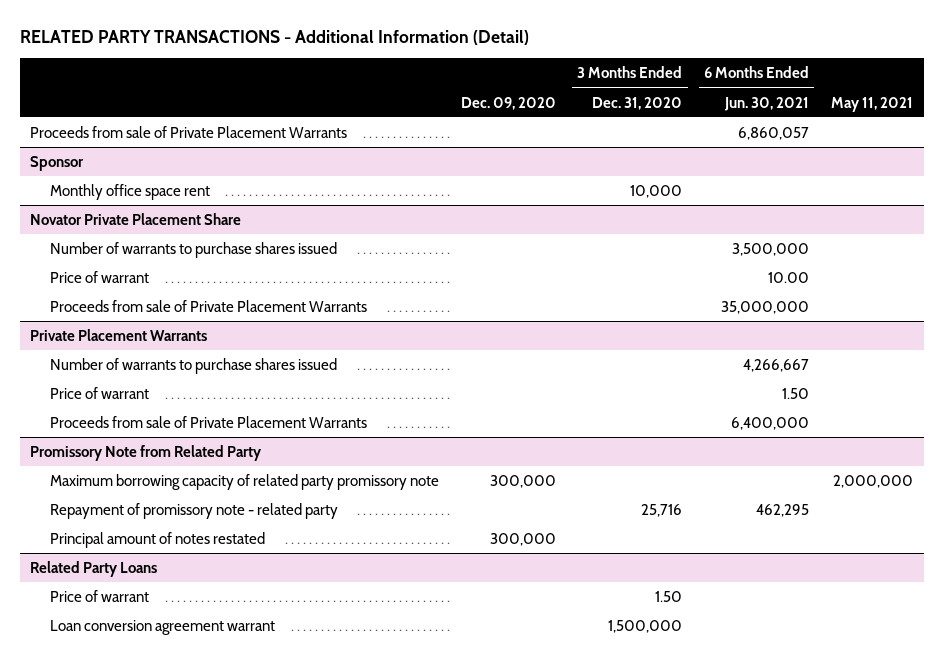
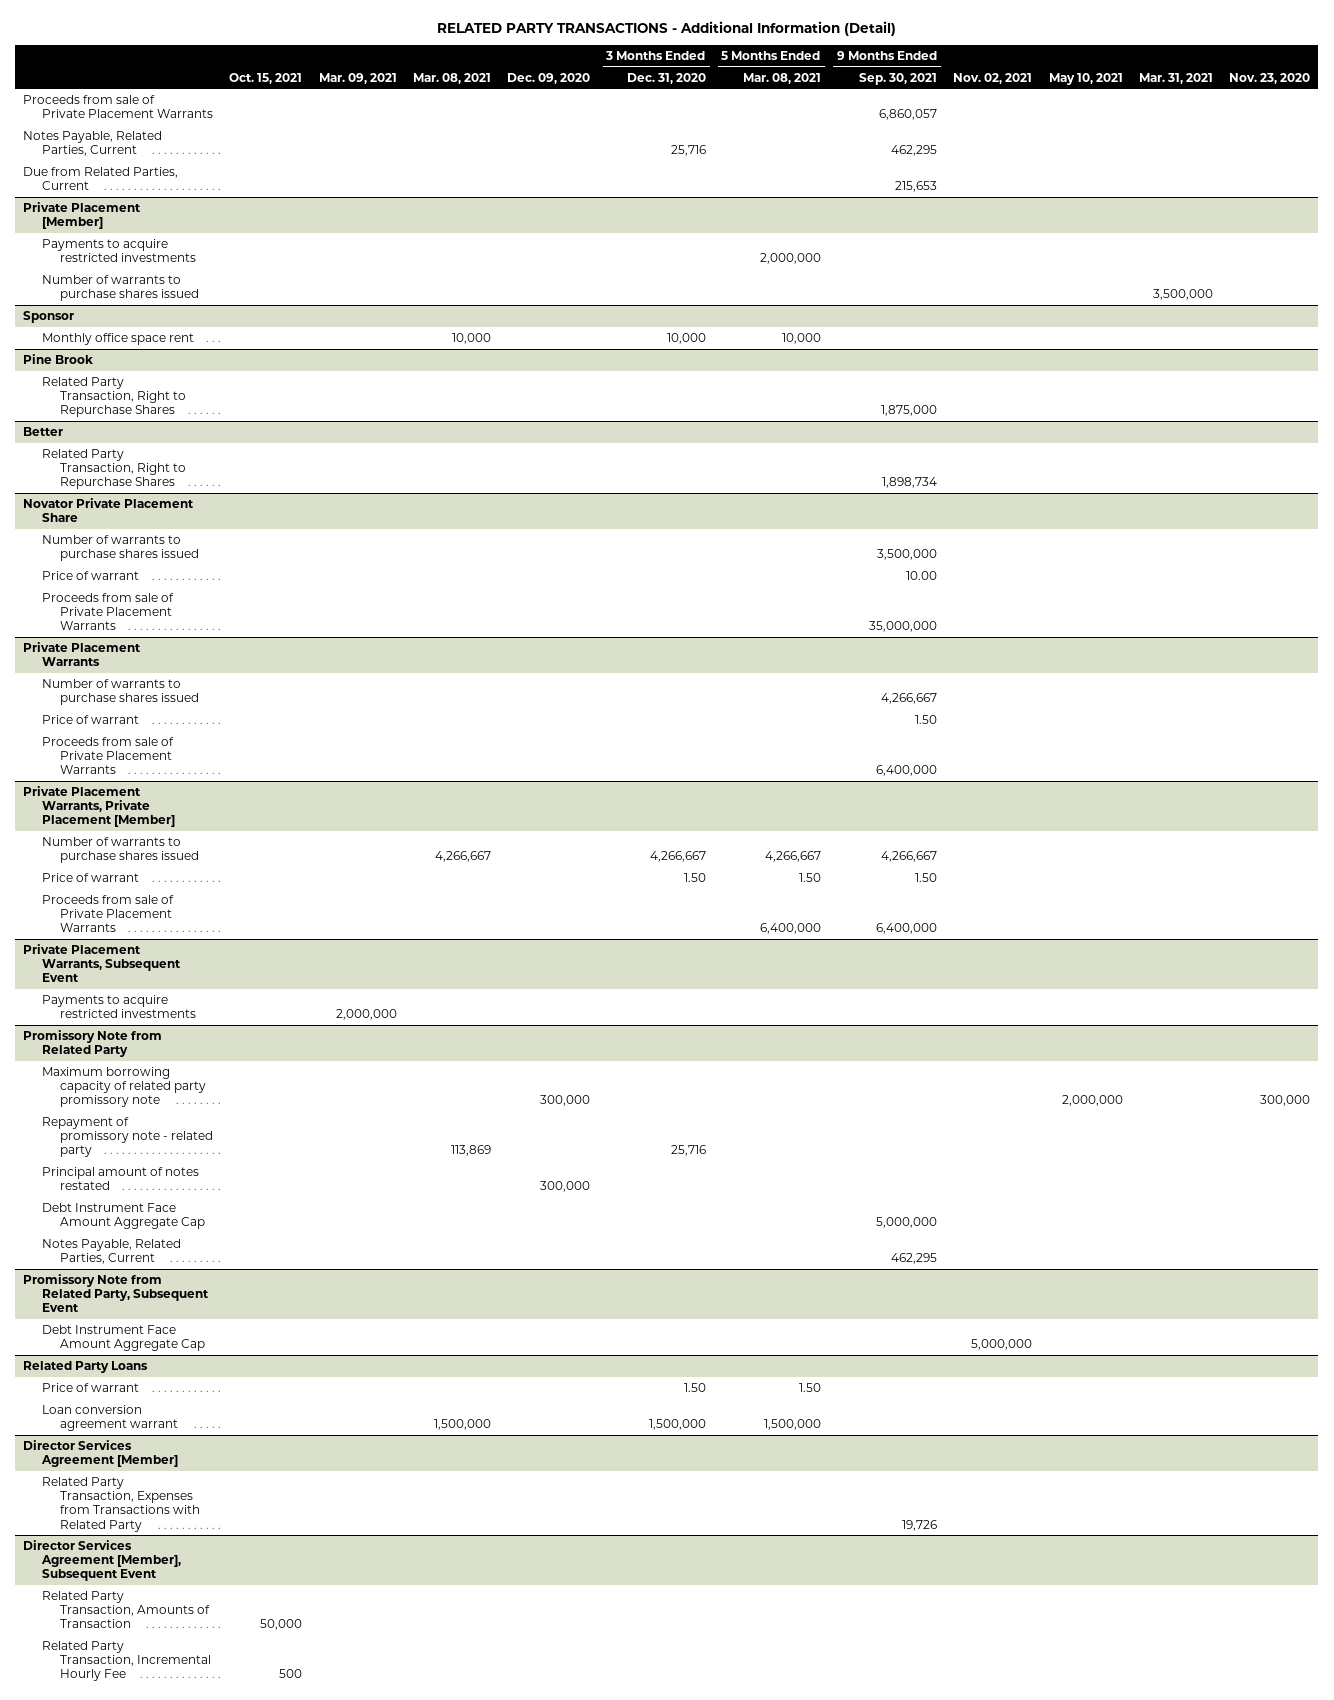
- | Dec. 09, 2020 | 3 Months Ended Dec. 31, 2020 | 6 Months Ended Jun. 30, 2021 | May 11, 2021
+ | Oct. 15, 2021 | Mar. 09, 2021 | Mar. 08, 2021 | Dec. 09, 2020 | 3 Months Ended Dec. 31, 2020 | 5 Months Ended Mar. 08, 2021 | 9 Months Ended Sep. 30, 2021 | Nov. 02, 2021 | May 10, 2021 | Mar. 31, 2021 | Nov. 23, 2020
+ Notes Payable, Related Parties, Current | | | | | 25,716 | | 462,295 | | | |
+ Due from Related Parties, Current | | | | | | | 215,653 | | | |
+ Private Placement [Member]
+ Payments to acquire restricted investments | | | | | | 2,000,000 | | | | |
+ Number of warrants to purchase shares issued | | | | | | | | | | 3,500,000 |
+ Pine Brook
+ Related Party Transaction, Right to Repurchase Shares | | | | | | | 1,875,000 | | | |
+ Better
+ Related Party Transaction, Right to Repurchase Shares | | | | | | | 1,898,734 | | | |
+ Private Placement Warrants, Private Placement [Member]
+ Number of warrants to purchase shares issued | | | 4,266,667 | | 4,266,667 | 4,266,667 | 4,266,667 | | | |
+ Price of warrant | | | | | 1.50 | 1.50 | 1.50 | | | |
+ Proceeds from sale of Private Placement Warrants | | | | | | 6,400,000 | 6,400,000 | | | |
+ Private Placement Warrants, Subsequent Event
+ Payments to acquire restricted investments | | 2,000,000 | | | | | | | | |
@ Promissory Note from Related Party
+ Debt Instrument Face Amount Aggregate Cap | | | | | | | 5,000,000 | | | |
+ Notes Payable, Related Parties, Current | | | | | | | 462,295 | | | |
+ Promissory Note from Related Party, Subsequent Event
+ Debt Instrument Face Amount Aggregate Cap | | | | | | | | 5,000,000 | | |
+ Director Services Agreement [Member]
+ Related Party Transaction, Expenses from Transactions with Related Party | | | | | | | 19,726 | | | |
+ Director Services Agreement [Member], Subsequent Event
+ Related Party Transaction, Amounts of Transaction | 50,000 | | | | | | | | | |
+ Related Party Transaction, Incremental Hourly Fee | 500 | | | | | | | | | |

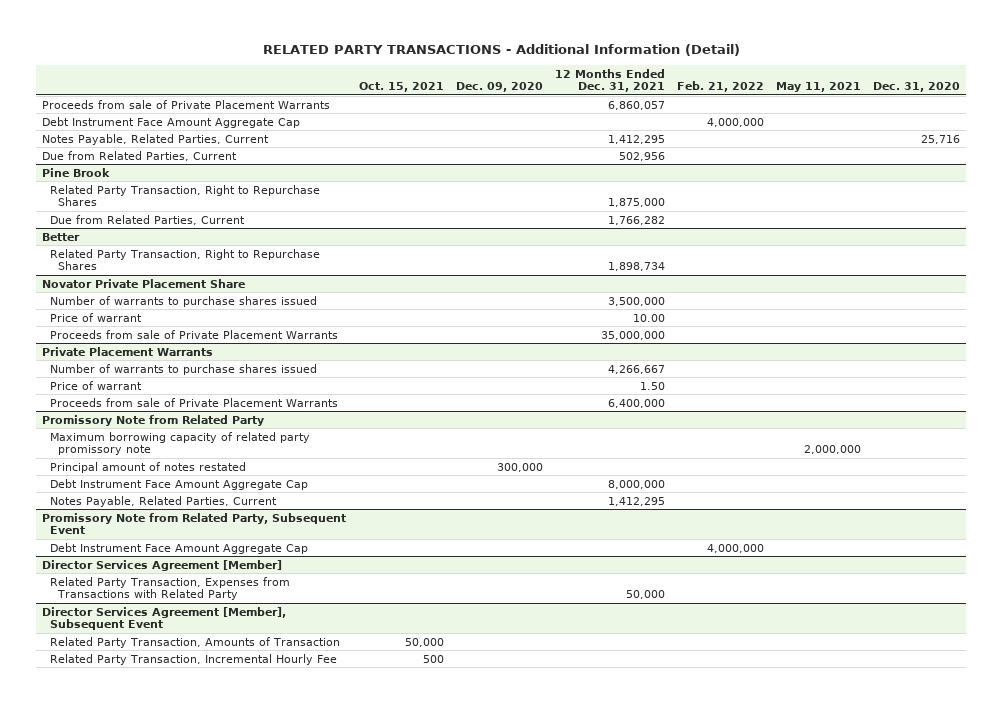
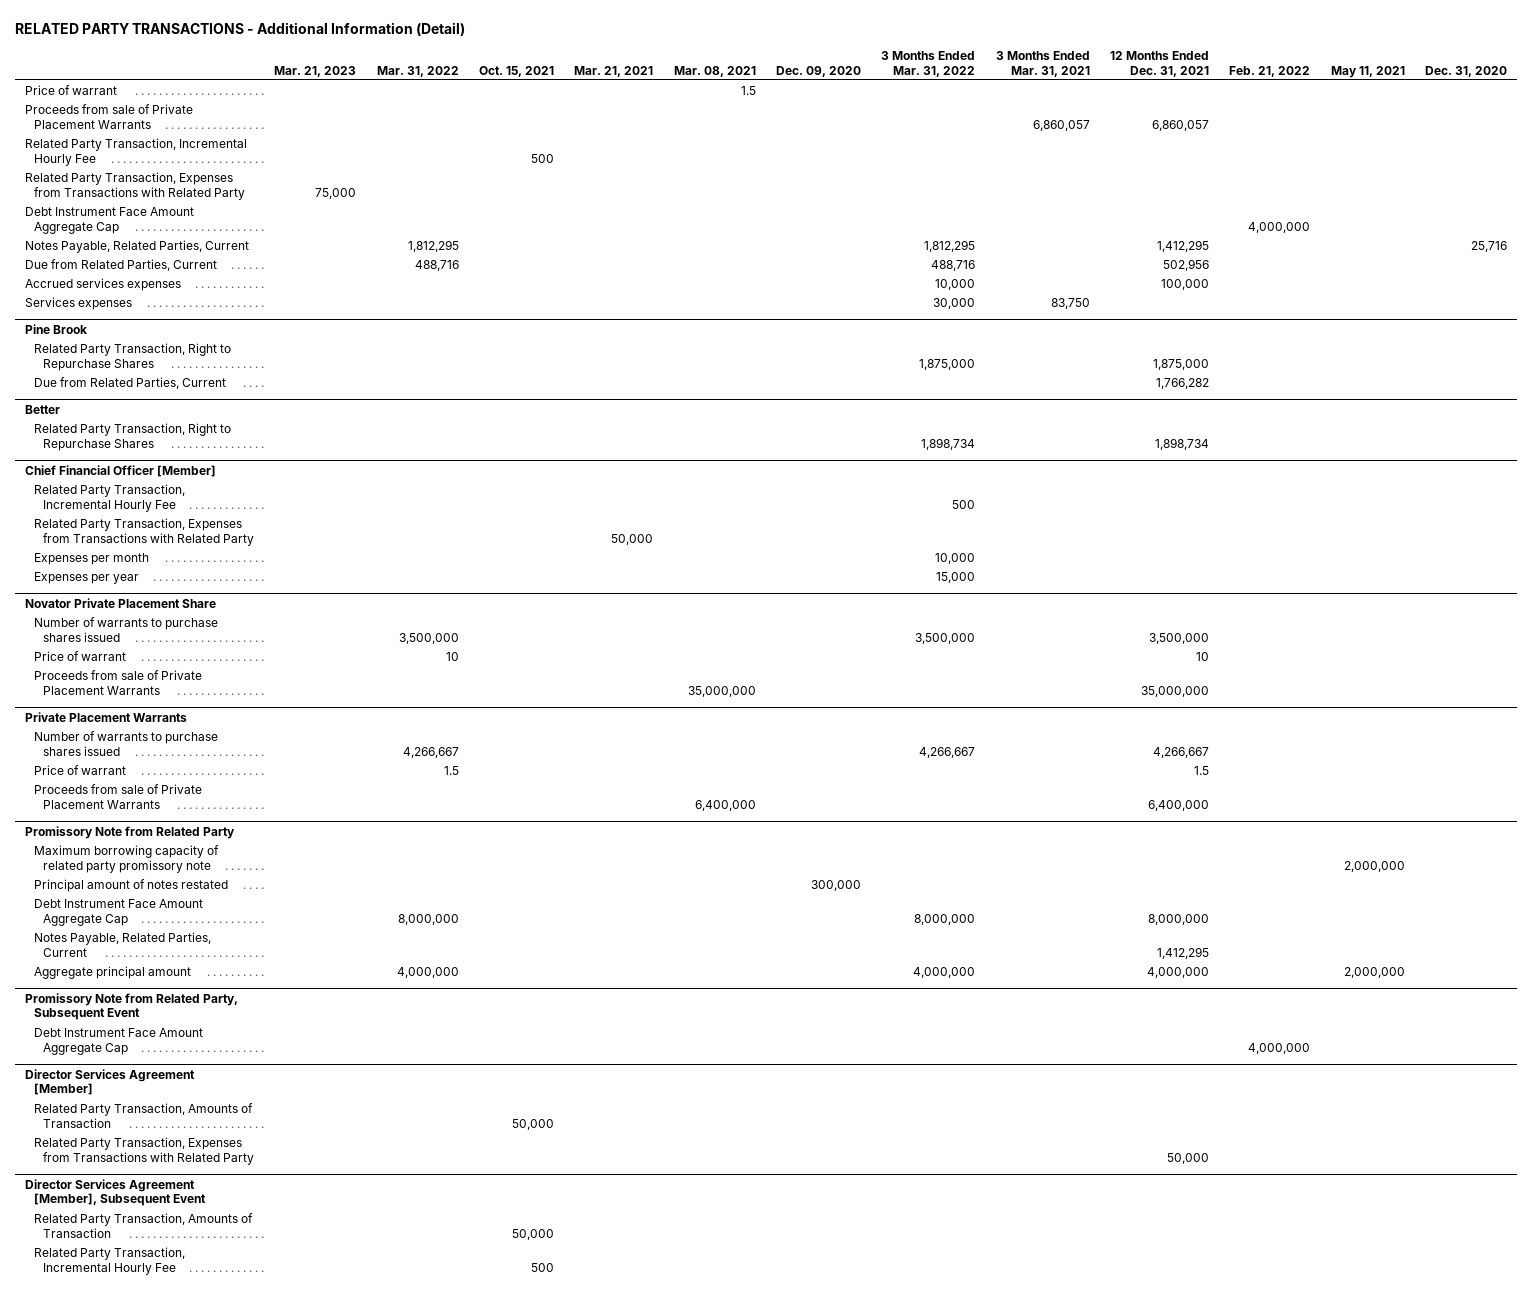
- | Oct. 15, 2021 | Dec. 09, 2020 | 12 Months Ended Dec. 31, 2021 | Feb. 21, 2022 | May 11, 2021 | Dec. 31, 2020
+ | Mar. 21, 2023 | Mar. 31, 2022 | Oct. 15, 2021 | Mar. 21, 2021 | Mar. 08, 2021 | Dec. 09, 2020 | 3 Months Ended Mar. 31, 2022 | 3 Months Ended Mar. 31, 2021 | 12 Months Ended Dec. 31, 2021 | Feb. 21, 2022 | May 11, 2021 | Dec. 31, 2020
+ Price of warrant | | | | | 1.5 | | | | | | |
+ Related Party Transaction, Incremental Hourly Fee | | | 500 | | | | | | | | |
+ Related Party Transaction, Expenses from Transactions with Related Party | 75,000 | | | | | | | | | | |
+ Accrued services expenses | | | | | | | 10,000 | | 100,000 | | |
+ Services expenses | | | | | | | 30,000 | 83,750 | | | |
+ Chief Financial Officer [Member]
+ Related Party Transaction, Incremental Hourly Fee | | | | | | | 500 | | | | |
+ Related Party Transaction, Expenses from Transactions with Related Party | | | | 50,000 | | | | | | | |
+ Expenses per month | | | | | | | 10,000 | | | | |
+ Expenses per year | | | | | | | 15,000 | | | | |
@ Novator Private Placement Share
- Price of warrant | | | 10.00 | | |
+ Price of warrant | | 10 | | | | | | | 10 | | |
@ Private Placement Warrants
- Price of warrant | | | 1.50 | | |
+ Price of warrant | | 1.5 | | | | | | | 1.5 | | |
@ Promissory Note from Related Party
+ Aggregate principal amount | | 4,000,000 | | | | | 4,000,000 | | 4,000,000 | | 2,000,000 |
@ Director Services Agreement [Member]
+ Related Party Transaction, Amounts of Transaction | | | 50,000 | | | | | | | | |

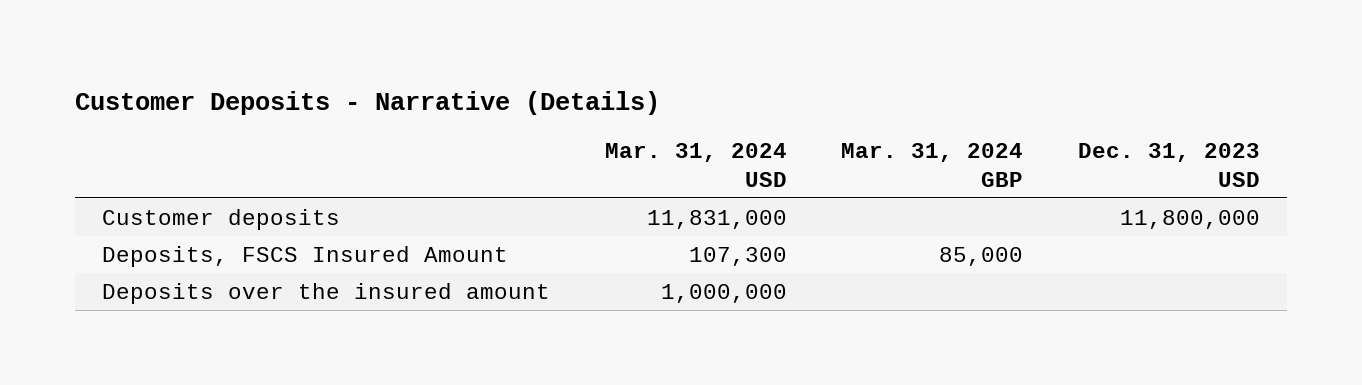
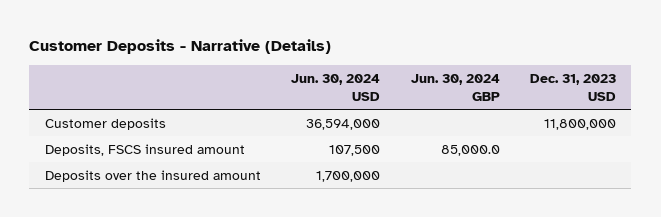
- | Mar. 31, 2024 USD | Mar. 31, 2024 GBP | Dec. 31, 2023 USD
+ | Jun. 30, 2024 USD | Jun. 30, 2024 GBP | Dec. 31, 2023 USD
- Deposits, FSCS Insured Amount | 107,300 | 85,000 |
+ Deposits, FSCS insured amount | 107,500 | 85,000.0 |

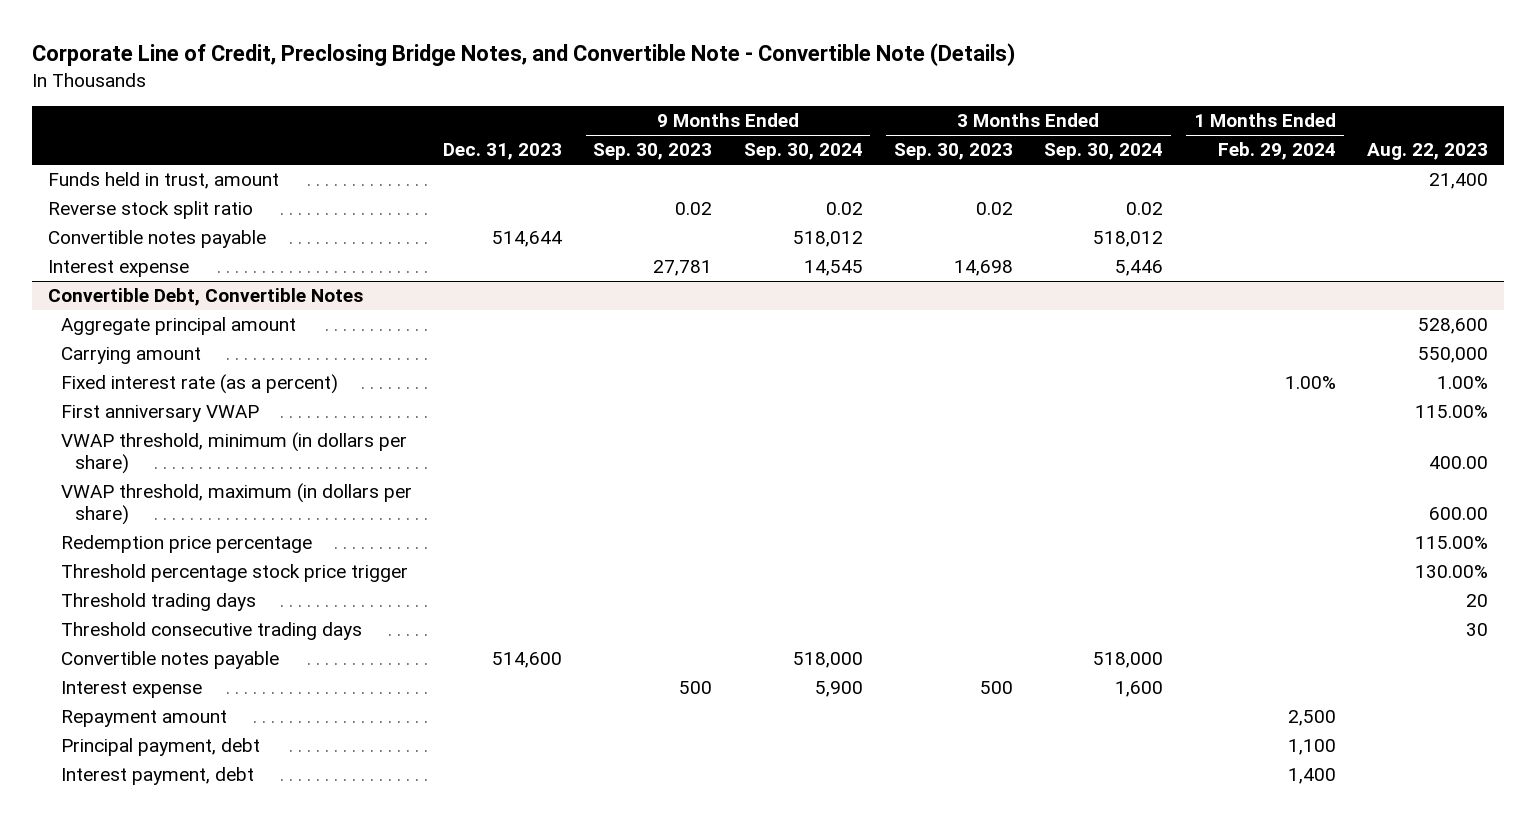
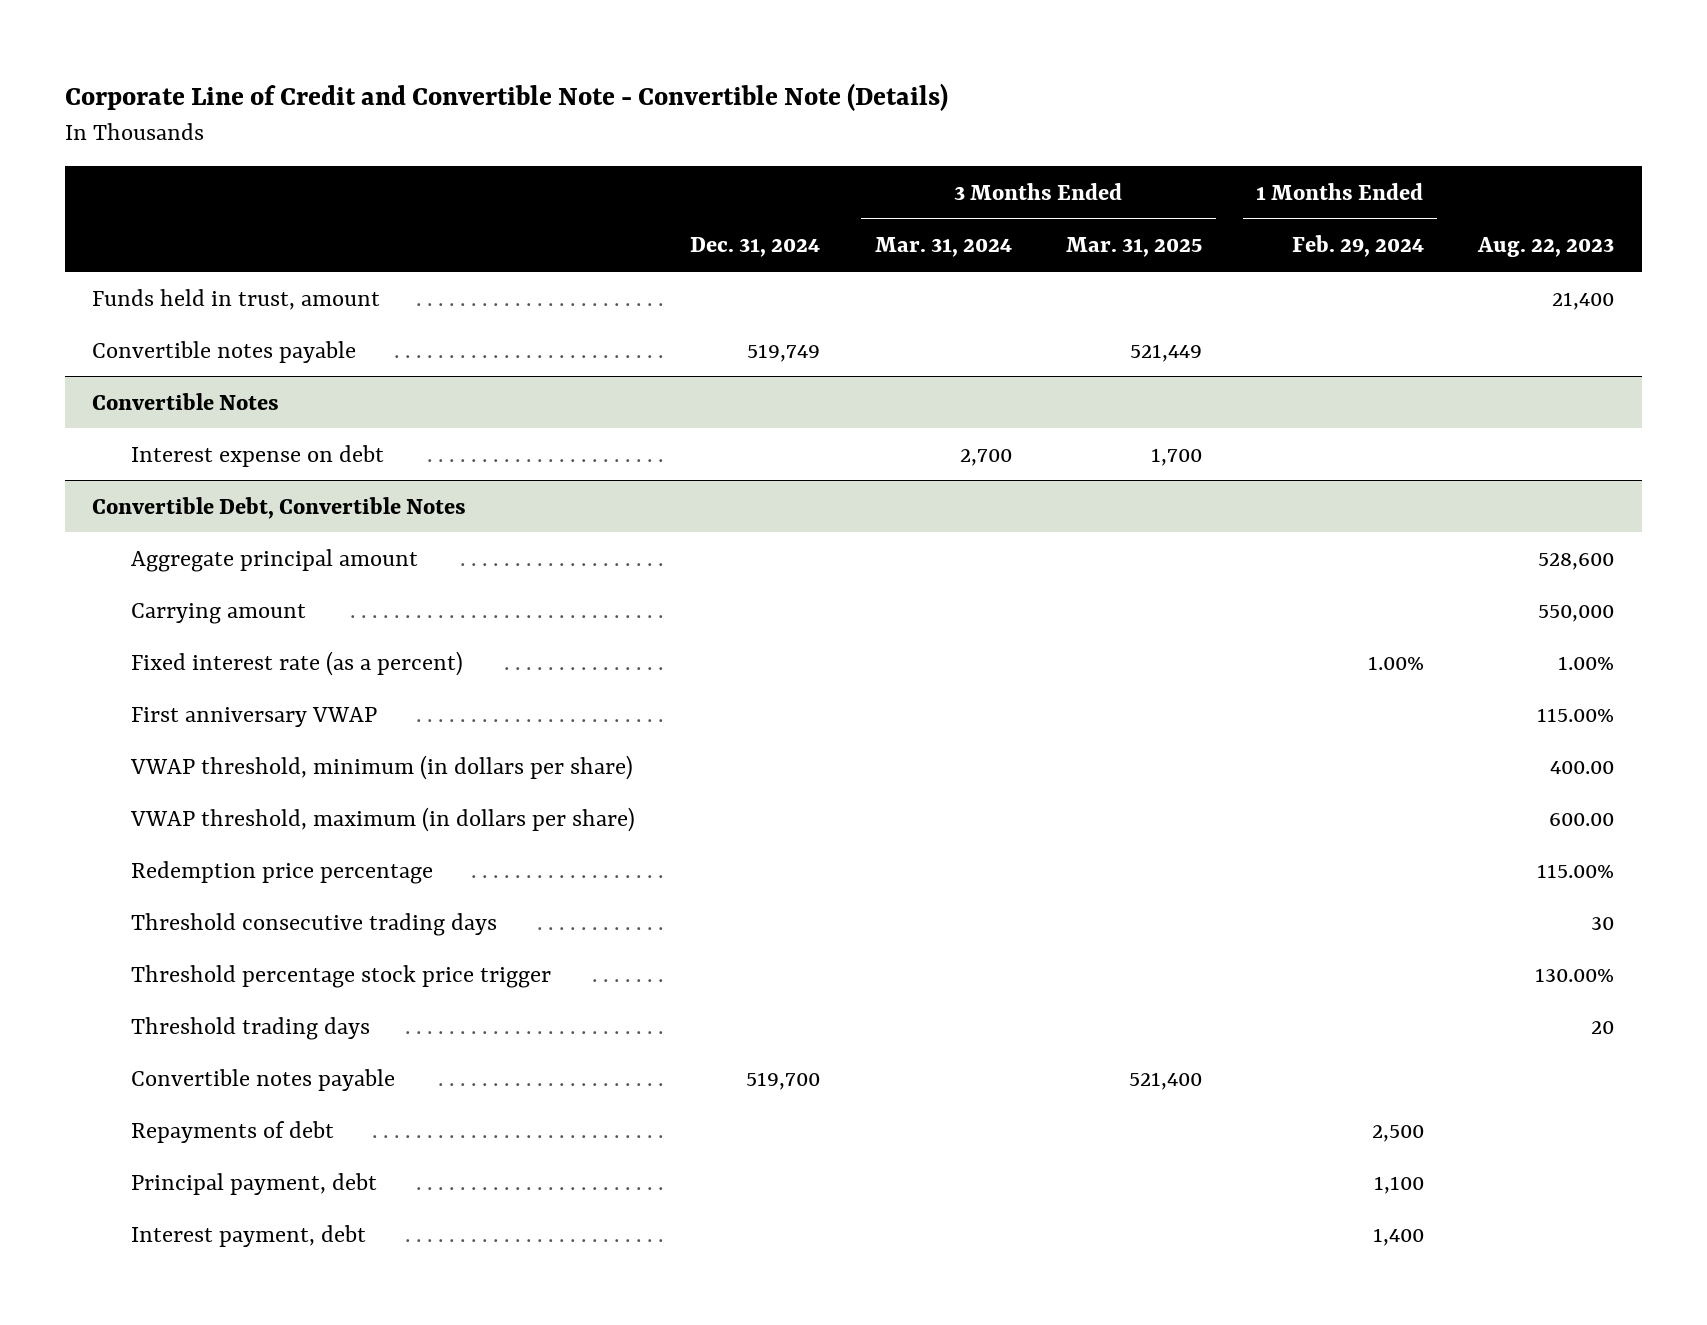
- Corporate Line of Credit, Preclosing Bridge Notes, and Convertible Note - Convertible Note (Details)
+ Corporate Line of Credit and Convertible Note - Convertible Note (Details)
- | Dec. 31, 2023 | 9 Months Ended Sep. 30, 2023 | 9 Months Ended Sep. 30, 2024 | 3 Months Ended Sep. 30, 2023 | 3 Months Ended Sep. 30, 2024 | 1 Months Ended Feb. 29, 2024 | Aug. 22, 2023
+ | Dec. 31, 2024 | 3 Months Ended Mar. 31, 2024 | 3 Months Ended Mar. 31, 2025 | 1 Months Ended Feb. 29, 2024 | Aug. 22, 2023
- Reverse stock split ratio | | 0.02 | 0.02 | 0.02 | 0.02 | |
- Interest expense | | 27,781 | 14,545 | 14,698 | 5,446 | |
+ Convertible Notes
+ Interest expense on debt | | 2,700 | 1,700 | |
@ Convertible Debt, Convertible Notes
moved up: Threshold consecutive trading days | | | | | 30
- Interest expense | | 500 | 5,900 | 500 | 1,600 | |
- Repayment amount | | | | | | 2,500 |
+ Repayments of debt | | | | 2,500 |

